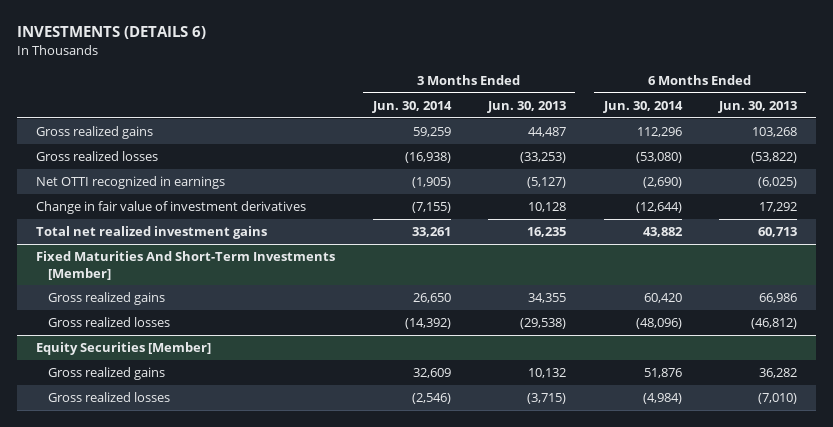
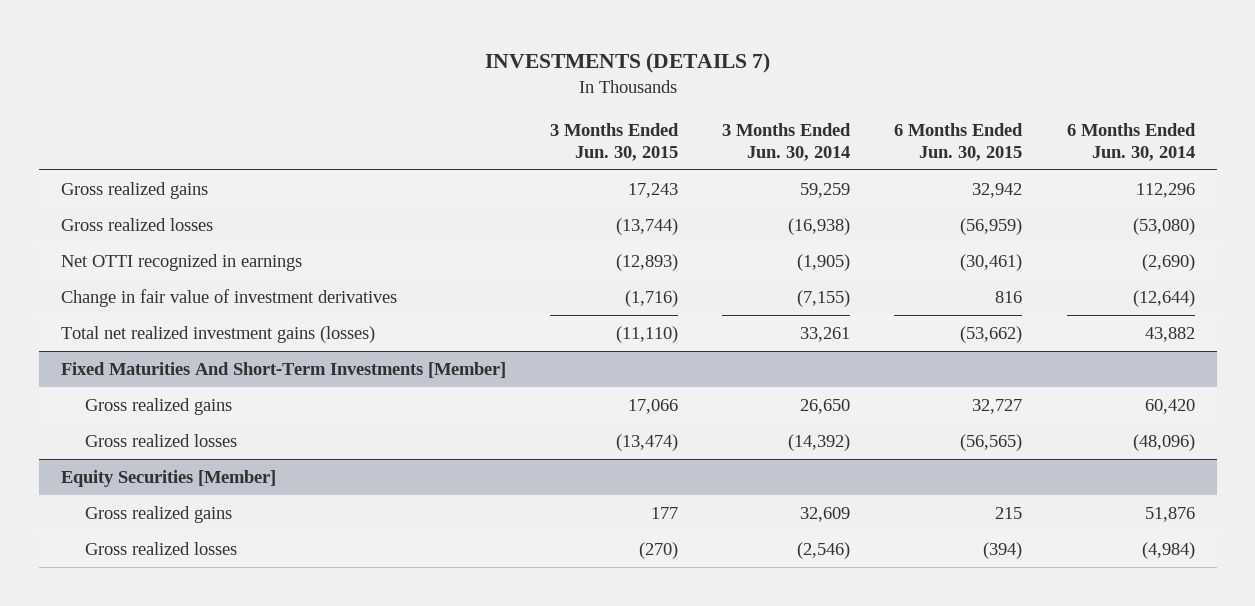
- INVESTMENTS (DETAILS 6)
+ INVESTMENTS (DETAILS 7)
- | 3 Months Ended Jun. 30, 2014 | 3 Months Ended Jun. 30, 2013 | 6 Months Ended Jun. 30, 2014 | 6 Months Ended Jun. 30, 2013
+ | 3 Months Ended Jun. 30, 2015 | 3 Months Ended Jun. 30, 2014 | 6 Months Ended Jun. 30, 2015 | 6 Months Ended Jun. 30, 2014
- Total net realized investment gains | 33,261 | 16,235 | 43,882 | 60,713
+ Total net realized investment gains (losses) | (11,110) | 33,261 | (53,662) | 43,882

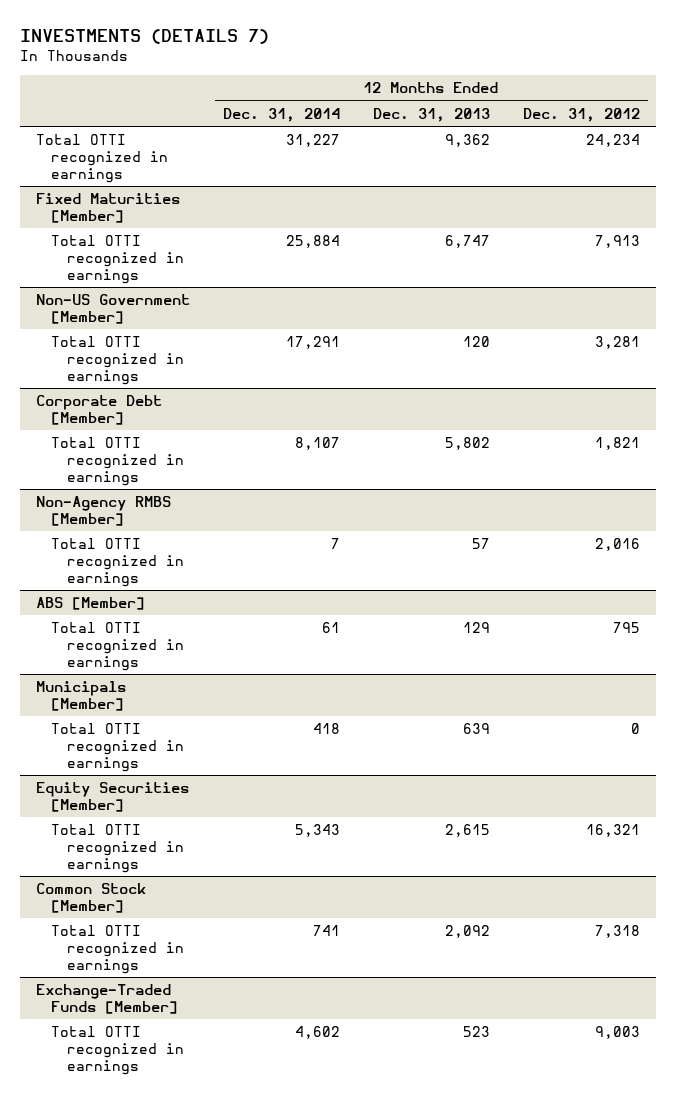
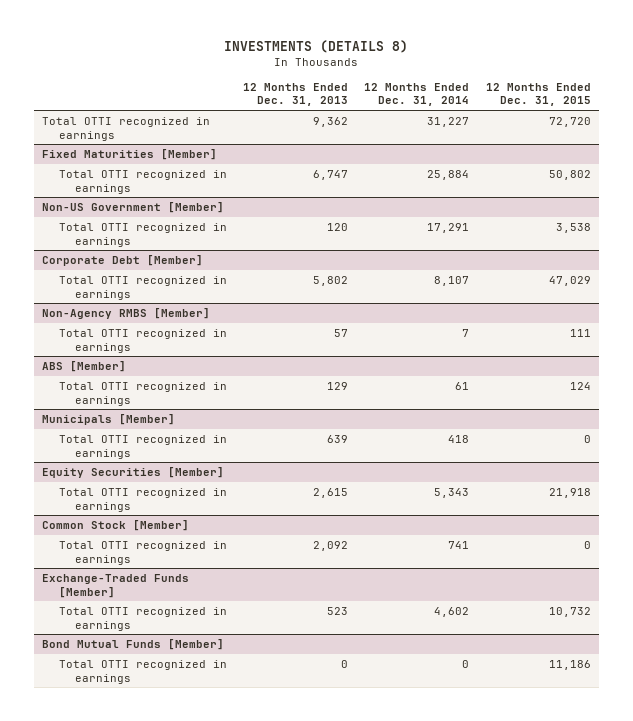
- INVESTMENTS (DETAILS 7)
+ INVESTMENTS (DETAILS 8)
- | 12 Months Ended Dec. 31, 2014 | 12 Months Ended Dec. 31, 2013 | 12 Months Ended Dec. 31, 2012
+ | 12 Months Ended Dec. 31, 2013 | 12 Months Ended Dec. 31, 2014 | 12 Months Ended Dec. 31, 2015
+ Bond Mutual Funds [Member]
+ Total OTTI recognized in earnings | 0 | 0 | 11,186

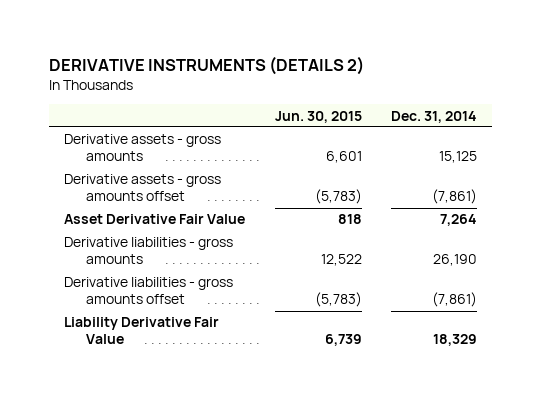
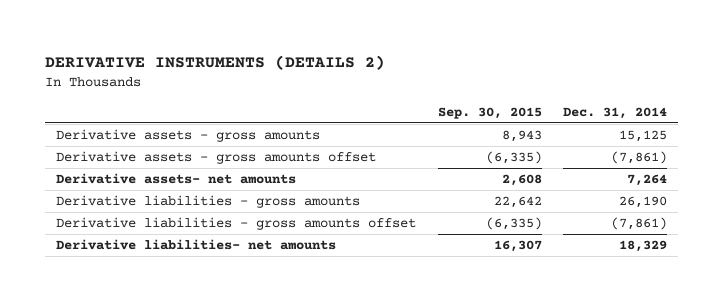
- | Jun. 30, 2015 | Dec. 31, 2014
+ | Sep. 30, 2015 | Dec. 31, 2014
- Asset Derivative Fair Value | 818 | 7,264
+ Derivative assets- net amounts | 2,608 | 7,264
- Liability Derivative Fair Value | 6,739 | 18,329
+ Derivative liabilities- net amounts | 16,307 | 18,329

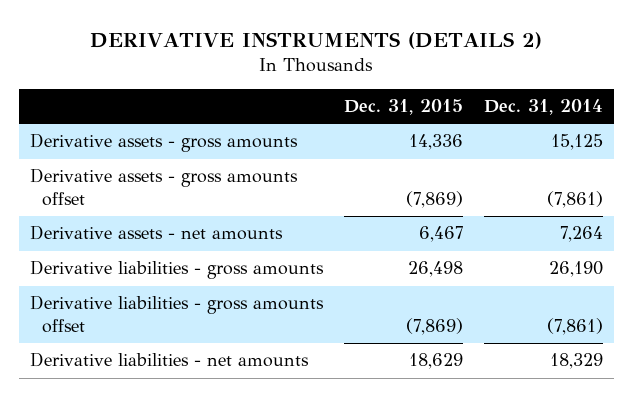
- | Sep. 30, 2015 | Dec. 31, 2014
+ | Dec. 31, 2015 | Dec. 31, 2014
- Derivative assets- net amounts | 2,608 | 7,264
+ Derivative assets - net amounts | 6,467 | 7,264
- Derivative liabilities- net amounts | 16,307 | 18,329
+ Derivative liabilities - net amounts | 18,629 | 18,329

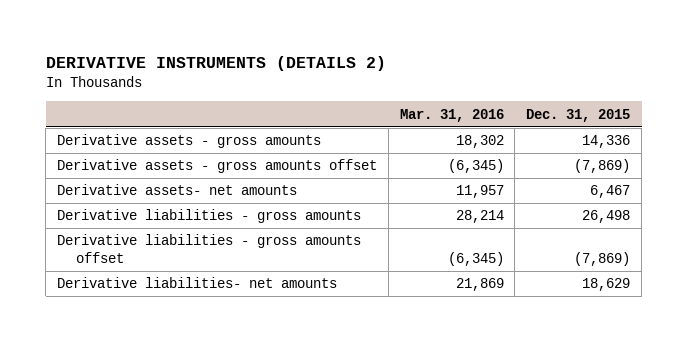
- | Dec. 31, 2015 | Dec. 31, 2014
+ | Mar. 31, 2016 | Dec. 31, 2015
- Derivative assets - net amounts | 6,467 | 7,264
+ Derivative assets- net amounts | 11,957 | 6,467
- Derivative liabilities - net amounts | 18,629 | 18,329
+ Derivative liabilities- net amounts | 21,869 | 18,629

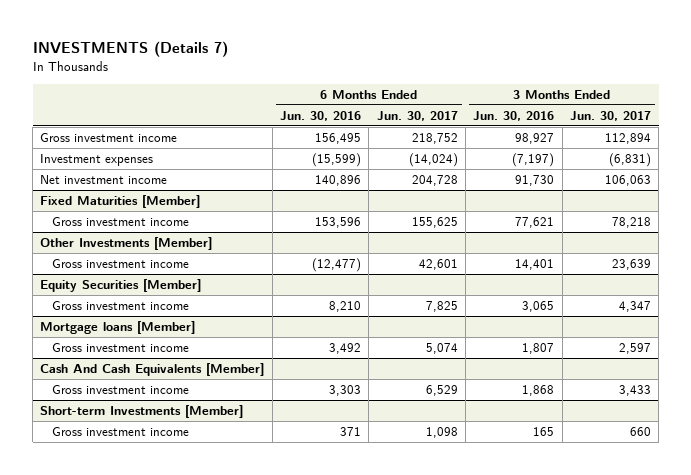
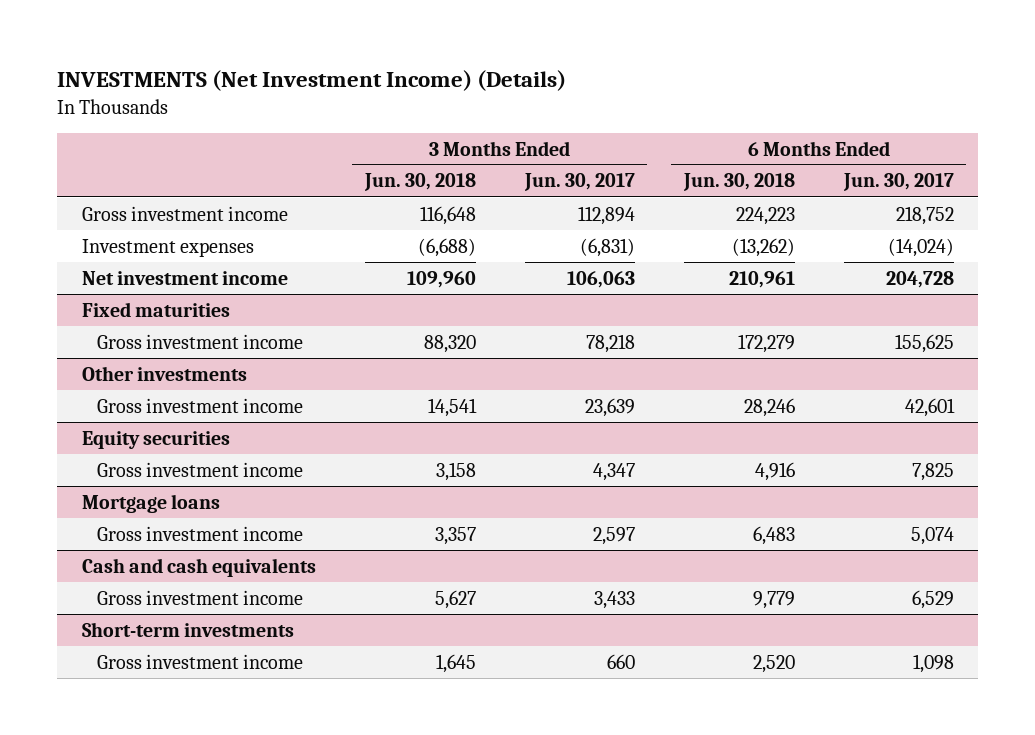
- INVESTMENTS (Details 7)
+ INVESTMENTS (Net Investment Income) (Details)
- | 6 Months Ended Jun. 30, 2016 | 6 Months Ended Jun. 30, 2017 | 3 Months Ended Jun. 30, 2016 | 3 Months Ended Jun. 30, 2017
+ | 3 Months Ended Jun. 30, 2018 | 3 Months Ended Jun. 30, 2017 | 6 Months Ended Jun. 30, 2018 | 6 Months Ended Jun. 30, 2017
- Fixed Maturities [Member]
+ Fixed maturities
- Other Investments [Member]
+ Other investments
- Equity Securities [Member]
+ Equity securities
- Mortgage loans [Member]
+ Mortgage loans
- Cash And Cash Equivalents [Member]
+ Cash and cash equivalents
- Short-term Investments [Member]
+ Short-term investments

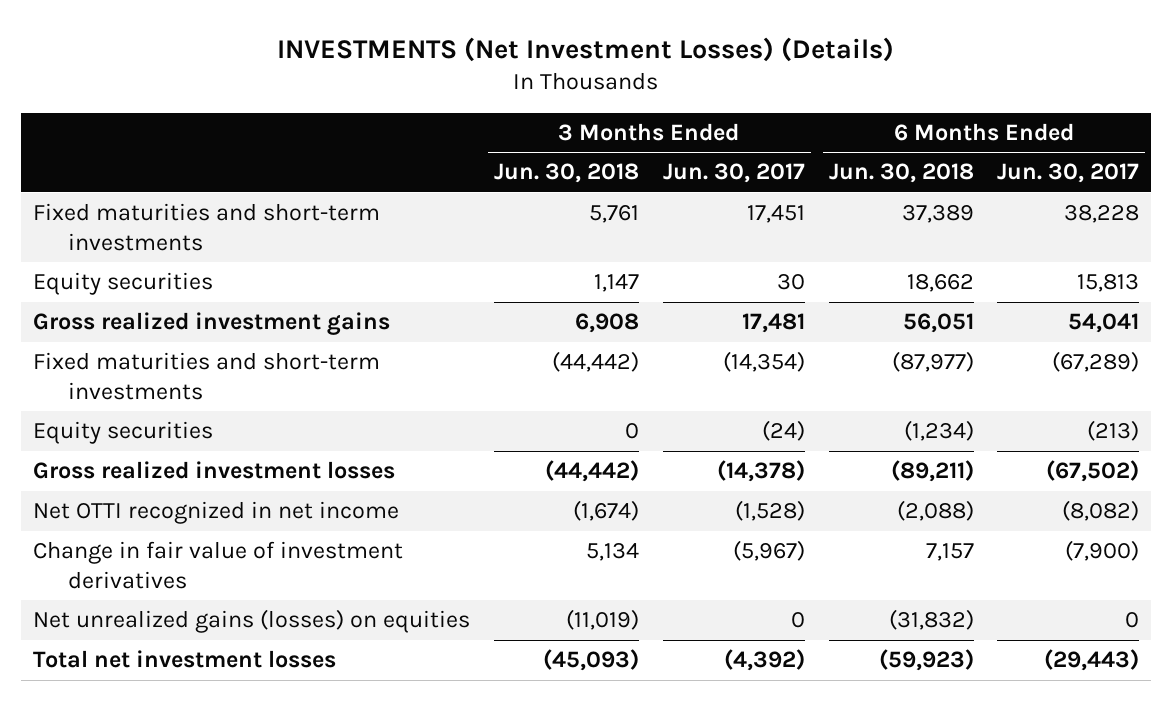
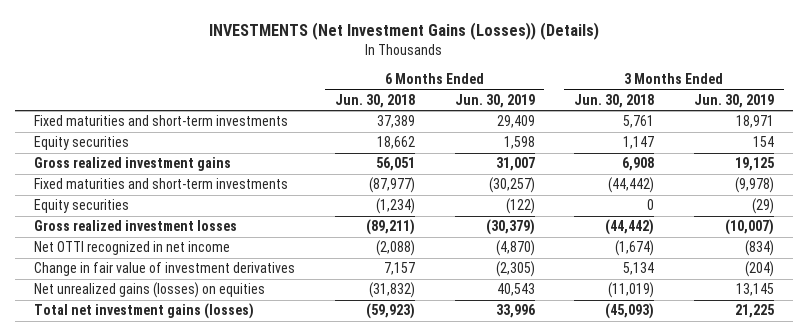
- INVESTMENTS (Net Investment Losses) (Details)
+ INVESTMENTS (Net Investment Gains (Losses)) (Details)
- | 3 Months Ended Jun. 30, 2018 | 3 Months Ended Jun. 30, 2017 | 6 Months Ended Jun. 30, 2018 | 6 Months Ended Jun. 30, 2017
+ | 6 Months Ended Jun. 30, 2018 | 6 Months Ended Jun. 30, 2019 | 3 Months Ended Jun. 30, 2018 | 3 Months Ended Jun. 30, 2019
- Total net investment losses | (45,093) | (4,392) | (59,923) | (29,443)
+ Total net investment gains (losses) | (59,923) | 33,996 | (45,093) | 21,225

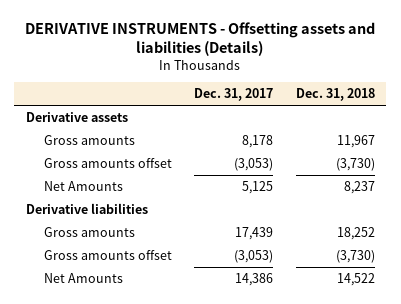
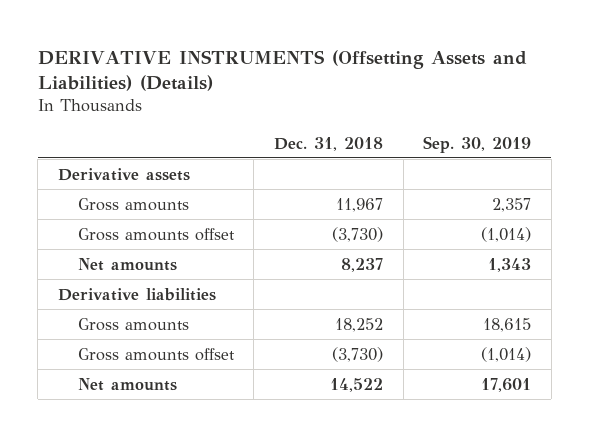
- DERIVATIVE INSTRUMENTS - Offsetting assets and liabilities (Details)
+ DERIVATIVE INSTRUMENTS (Offsetting Assets and Liabilities) (Details)
- | Dec. 31, 2017 | Dec. 31, 2018
+ | Dec. 31, 2018 | Sep. 30, 2019
- Net Amounts | 5,125 | 8,237
+ Net amounts | 8,237 | 1,343
- Net Amounts | 14,386 | 14,522
+ Net amounts | 14,522 | 17,601

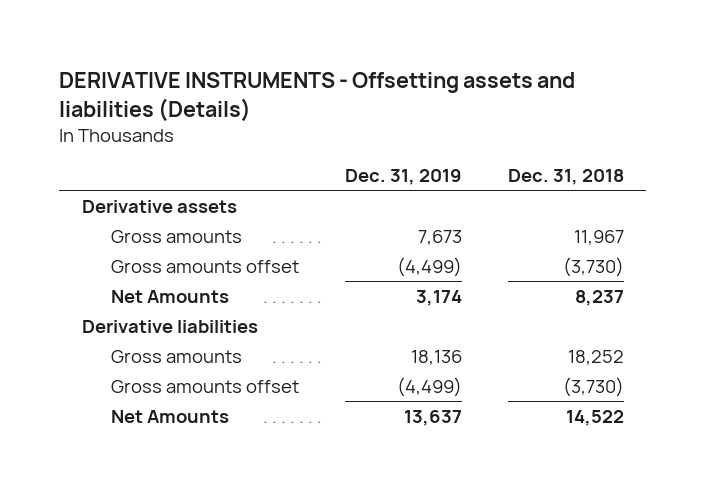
- DERIVATIVE INSTRUMENTS (Offsetting Assets and Liabilities) (Details)
+ DERIVATIVE INSTRUMENTS - Offsetting assets and liabilities (Details)
- | Dec. 31, 2018 | Sep. 30, 2019
+ | Dec. 31, 2019 | Dec. 31, 2018
- Net amounts | 8,237 | 1,343
+ Net Amounts | 3,174 | 8,237
- Net amounts | 14,522 | 17,601
+ Net Amounts | 13,637 | 14,522

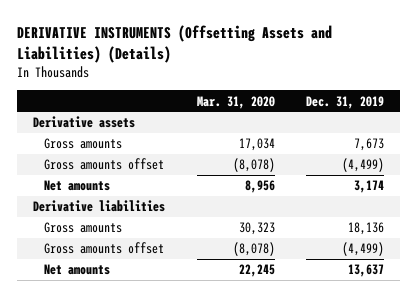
- DERIVATIVE INSTRUMENTS - Offsetting assets and liabilities (Details)
+ DERIVATIVE INSTRUMENTS (Offsetting Assets and Liabilities) (Details)
- | Dec. 31, 2019 | Dec. 31, 2018
+ | Mar. 31, 2020 | Dec. 31, 2019
- Net Amounts | 3,174 | 8,237
+ Net amounts | 8,956 | 3,174
- Net Amounts | 13,637 | 14,522
+ Net amounts | 22,245 | 13,637

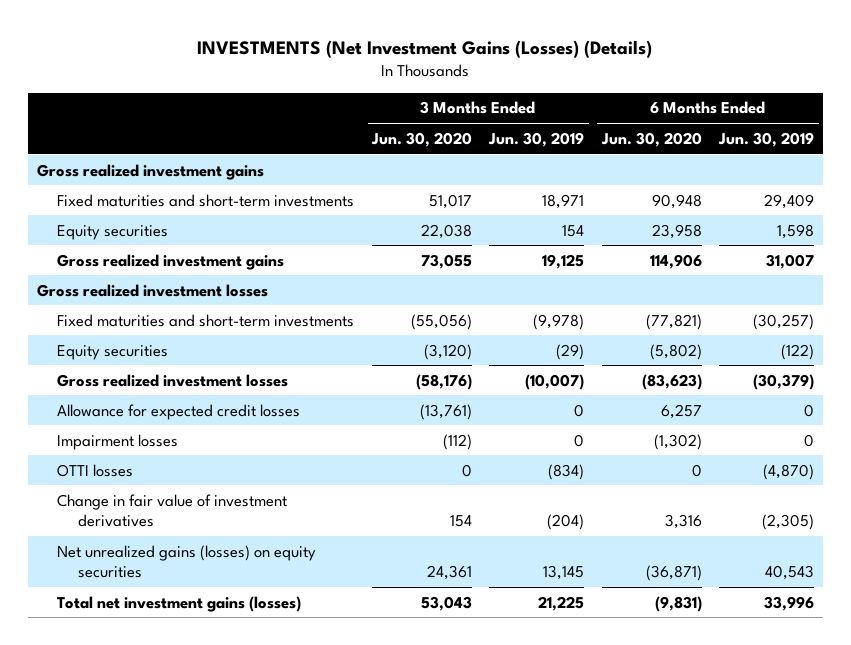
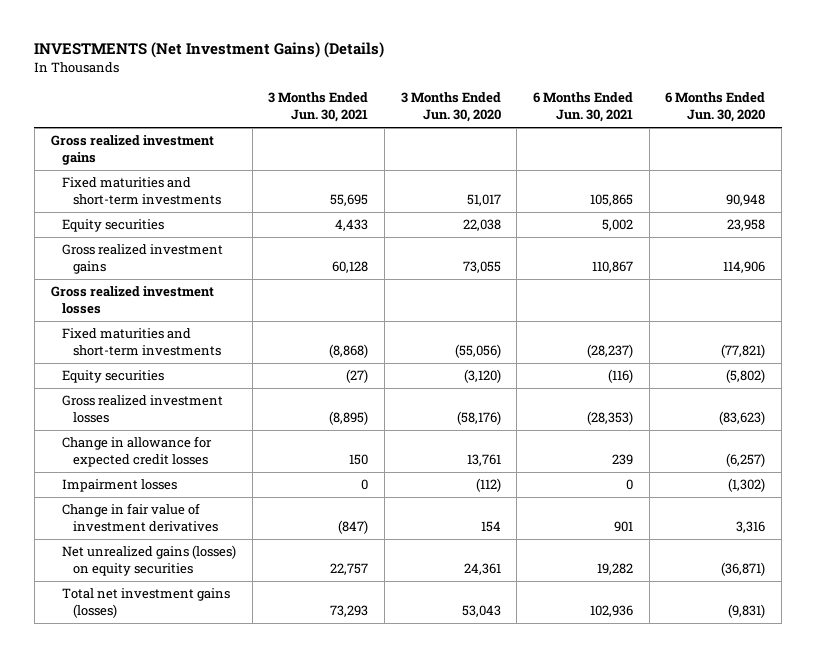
- INVESTMENTS (Net Investment Gains (Losses) (Details)
+ INVESTMENTS (Net Investment Gains) (Details)
- | 3 Months Ended Jun. 30, 2020 | 3 Months Ended Jun. 30, 2019 | 6 Months Ended Jun. 30, 2020 | 6 Months Ended Jun. 30, 2019
+ | 3 Months Ended Jun. 30, 2021 | 3 Months Ended Jun. 30, 2020 | 6 Months Ended Jun. 30, 2021 | 6 Months Ended Jun. 30, 2020
- Allowance for expected credit losses | (13,761) | 0 | 6,257 | 0
+ Change in allowance for expected credit losses | 150 | 13,761 | 239 | (6,257)
- OTTI losses | 0 | (834) | 0 | (4,870)

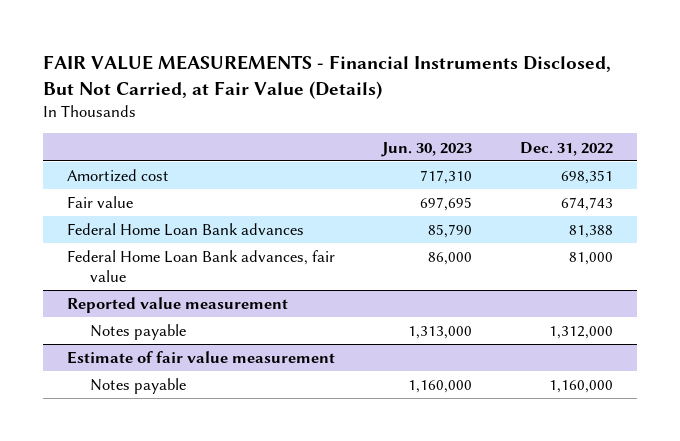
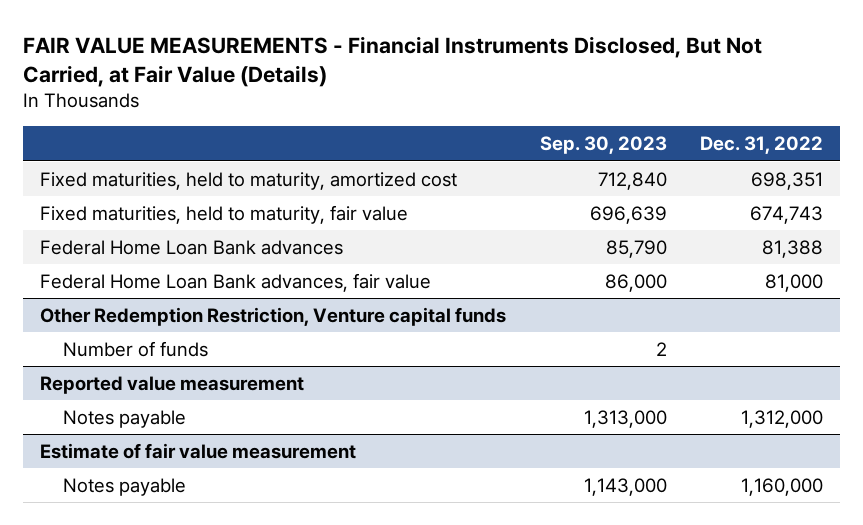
- | Jun. 30, 2023 | Dec. 31, 2022
+ | Sep. 30, 2023 | Dec. 31, 2022
- Amortized cost | 717,310 | 698,351
- Fair value | 697,695 | 674,743
+ Fixed maturities, held to maturity, amortized cost | 712,840 | 698,351
+ Fixed maturities, held to maturity, fair value | 696,639 | 674,743
+ Other Redemption Restriction, Venture capital funds
+ Number of funds | 2 |

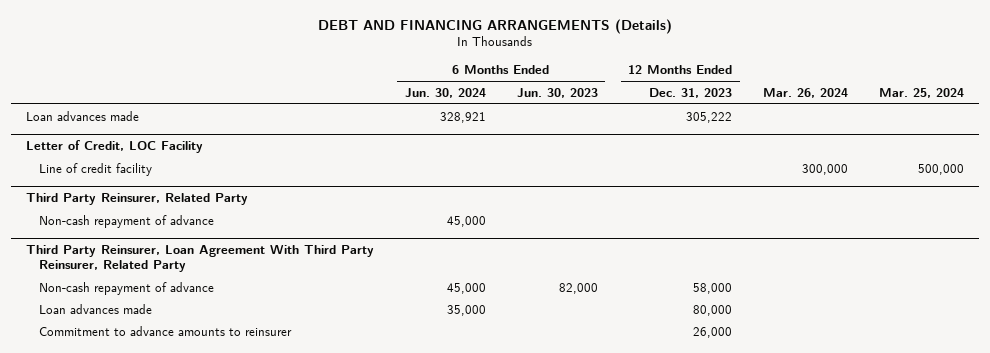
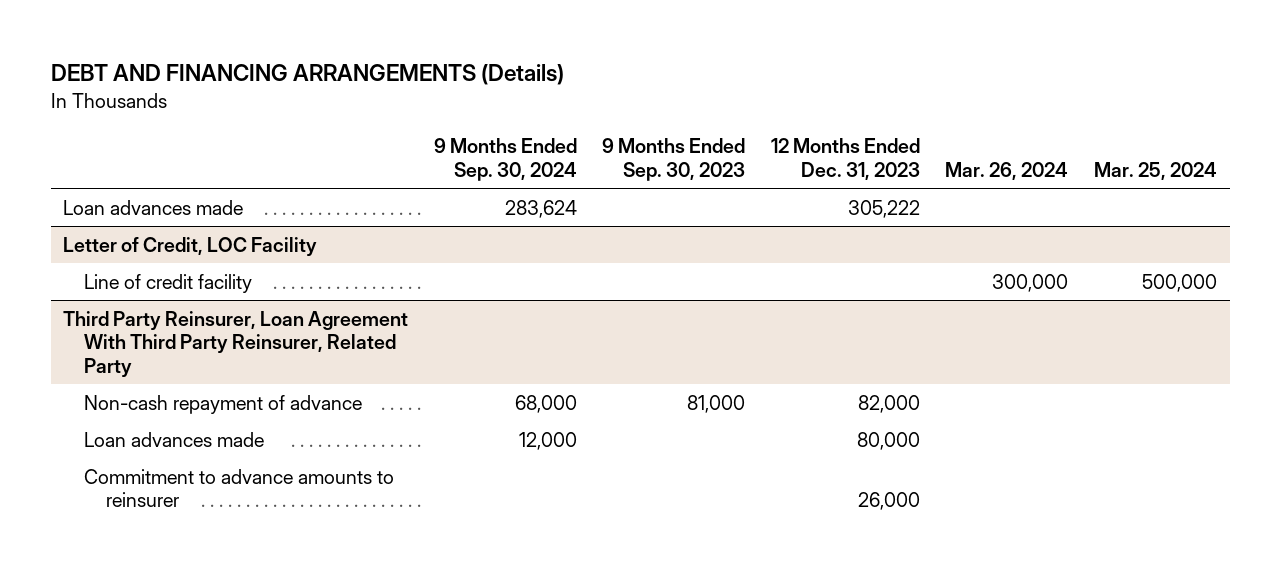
- | 6 Months Ended Jun. 30, 2024 | 6 Months Ended Jun. 30, 2023 | 12 Months Ended Dec. 31, 2023 | Mar. 26, 2024 | Mar. 25, 2024
+ | 9 Months Ended Sep. 30, 2024 | 9 Months Ended Sep. 30, 2023 | 12 Months Ended Dec. 31, 2023 | Mar. 26, 2024 | Mar. 25, 2024
- Third Party Reinsurer, Related Party
- Non-cash repayment of advance | 45,000 | | | |
@ Third Party Reinsurer, Loan Agreement With Third Party Reinsurer, Related Party
- Non-cash repayment of advance | 45,000 | 82,000 | 58,000 | |
+ Non-cash repayment of advance | 68,000 | 81,000 | 82,000 | |

